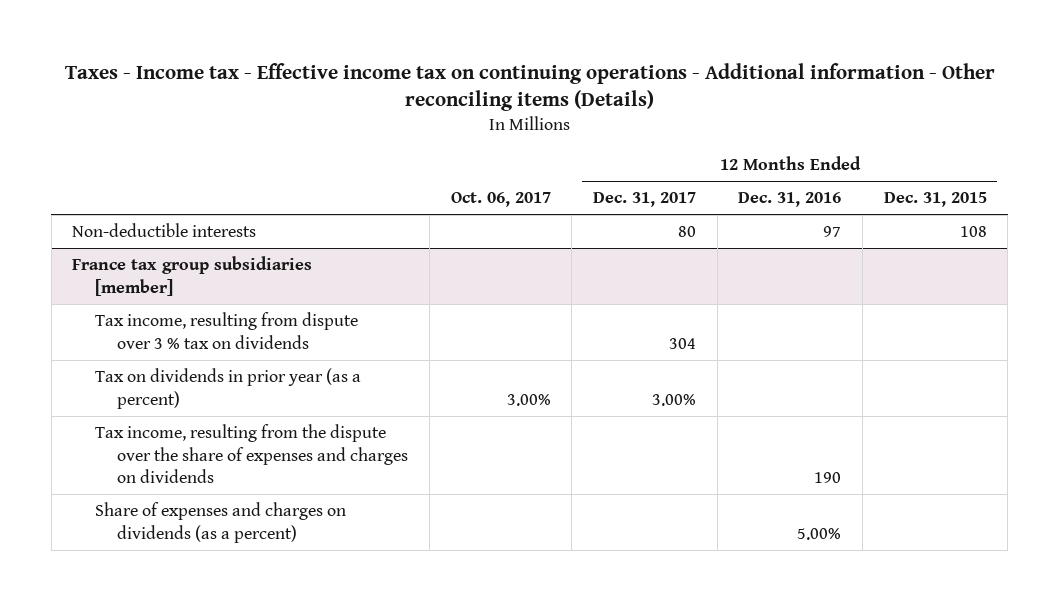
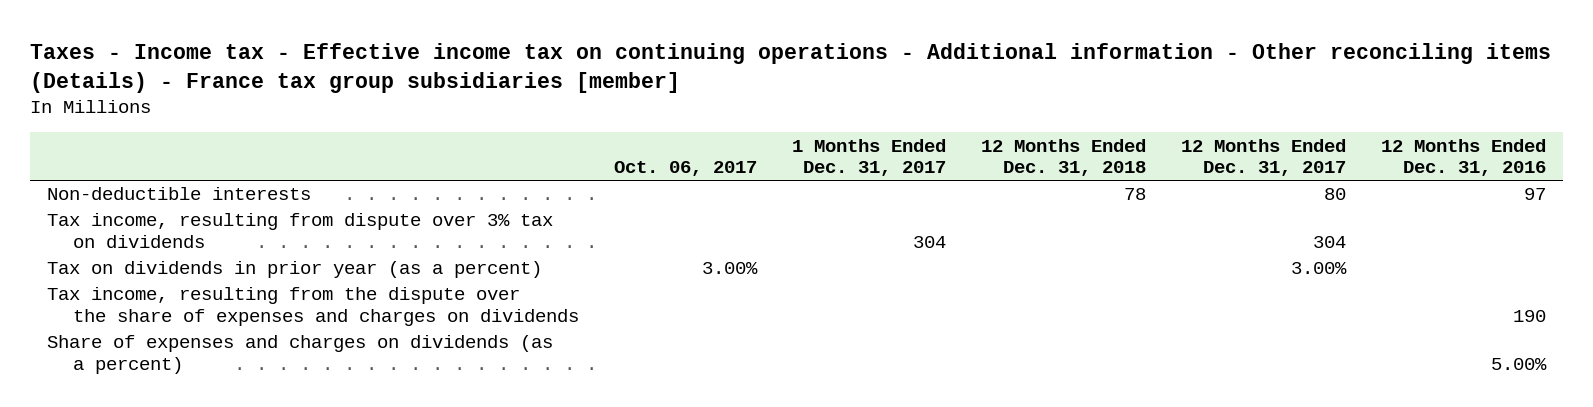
- Taxes - Income tax - Effective income tax on continuing operations - Additional information - Other reconciling items (Details)
+ Taxes - Income tax - Effective income tax on continuing operations - Additional information - Other reconciling items (Details) - France tax group subsidiaries [member]
- | Oct. 06, 2017 | 12 Months Ended Dec. 31, 2017 | 12 Months Ended Dec. 31, 2016 | 12 Months Ended Dec. 31, 2015
+ | Oct. 06, 2017 | 1 Months Ended Dec. 31, 2017 | 12 Months Ended Dec. 31, 2018 | 12 Months Ended Dec. 31, 2017 | 12 Months Ended Dec. 31, 2016
- France tax group subsidiaries [member]
- Tax income, resulting from dispute over 3 % tax on dividends | | 304 | |
+ Tax income, resulting from dispute over 3% tax on dividends | | 304 | | 304 |

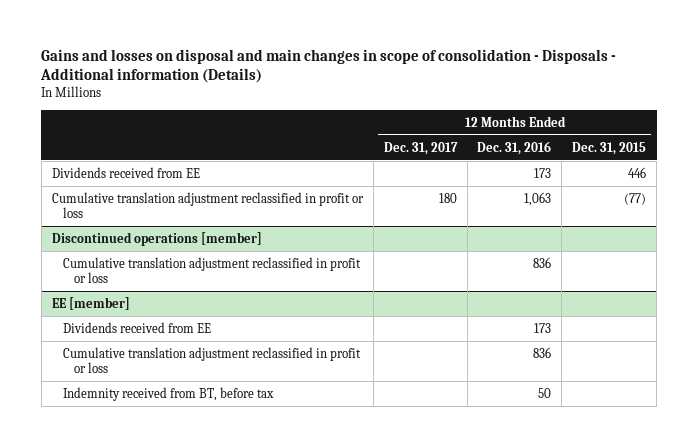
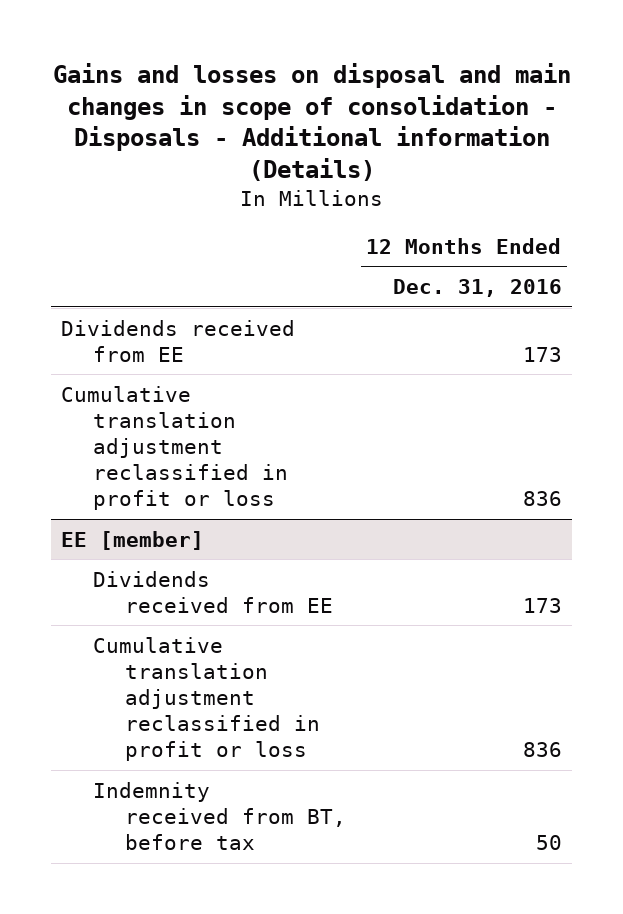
- | 12 Months Ended Dec. 31, 2017 | 12 Months Ended Dec. 31, 2016 | 12 Months Ended Dec. 31, 2015
+ | 12 Months Ended Dec. 31, 2016
- Cumulative translation adjustment reclassified in profit or loss | 180 | 1,063 | (77)
- Discontinued operations [member]

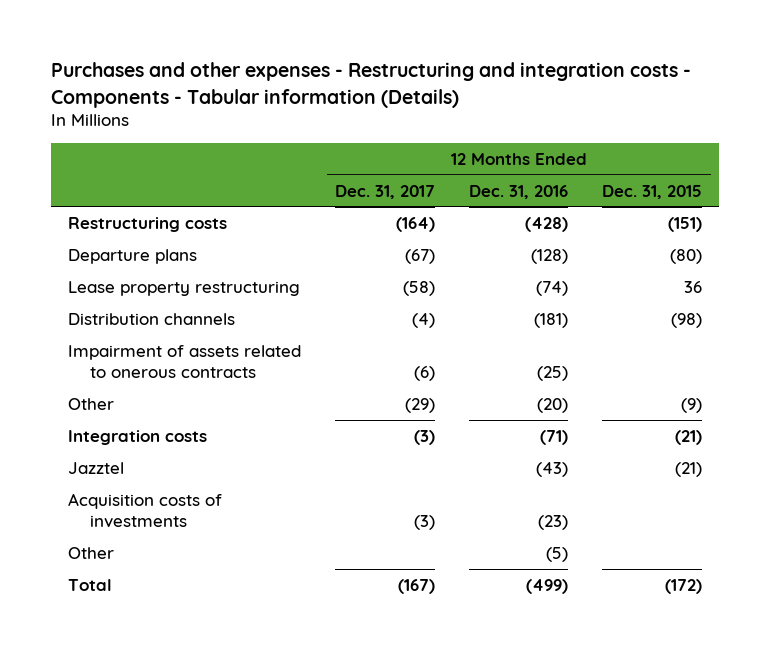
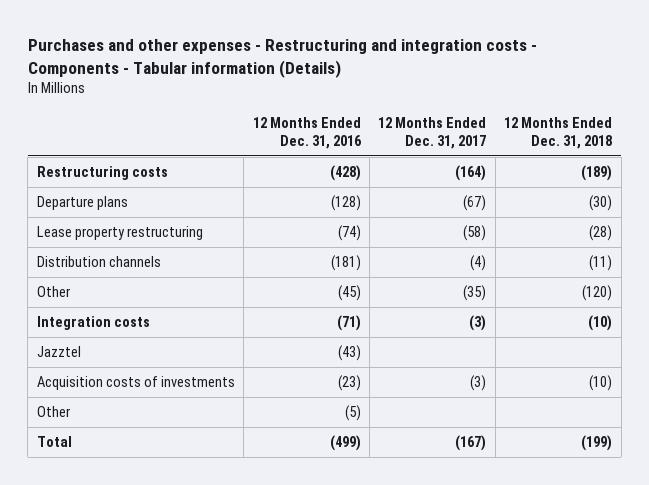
- | 12 Months Ended Dec. 31, 2017 | 12 Months Ended Dec. 31, 2016 | 12 Months Ended Dec. 31, 2015
+ | 12 Months Ended Dec. 31, 2016 | 12 Months Ended Dec. 31, 2017 | 12 Months Ended Dec. 31, 2018
- Impairment of assets related to onerous contracts | (6) | (25) |
- Other | (29) | (20) | (9)
+ Other | (45) | (35) | (120)

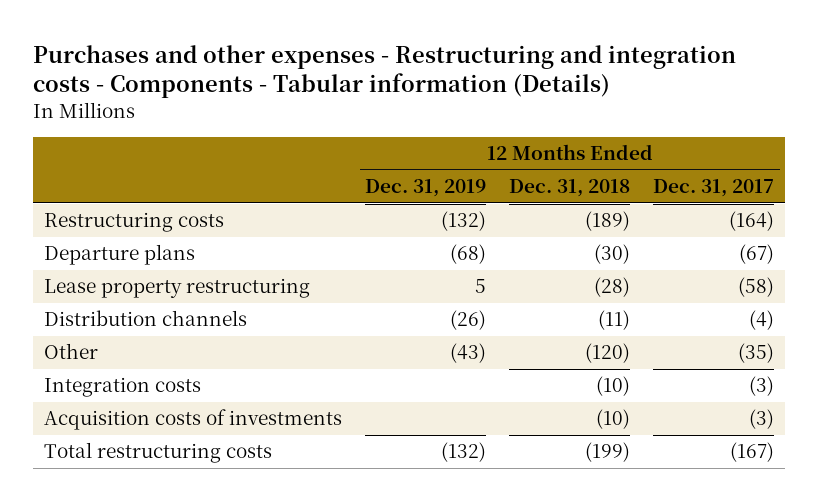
- | 12 Months Ended Dec. 31, 2016 | 12 Months Ended Dec. 31, 2017 | 12 Months Ended Dec. 31, 2018
+ | 12 Months Ended Dec. 31, 2019 | 12 Months Ended Dec. 31, 2018 | 12 Months Ended Dec. 31, 2017
- Jazztel | (43) | |
- Other | (5) | |
- Total | (499) | (167) | (199)
+ Total restructuring costs | (132) | (199) | (167)

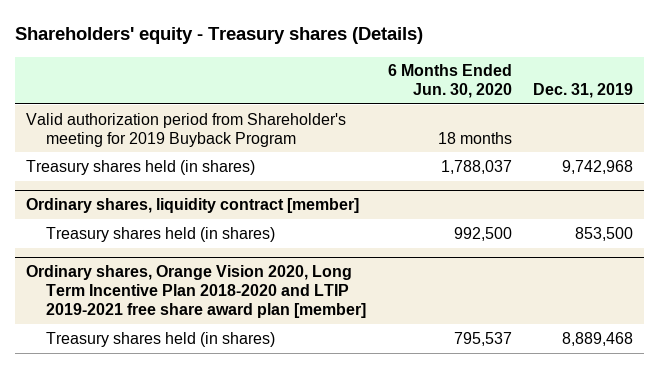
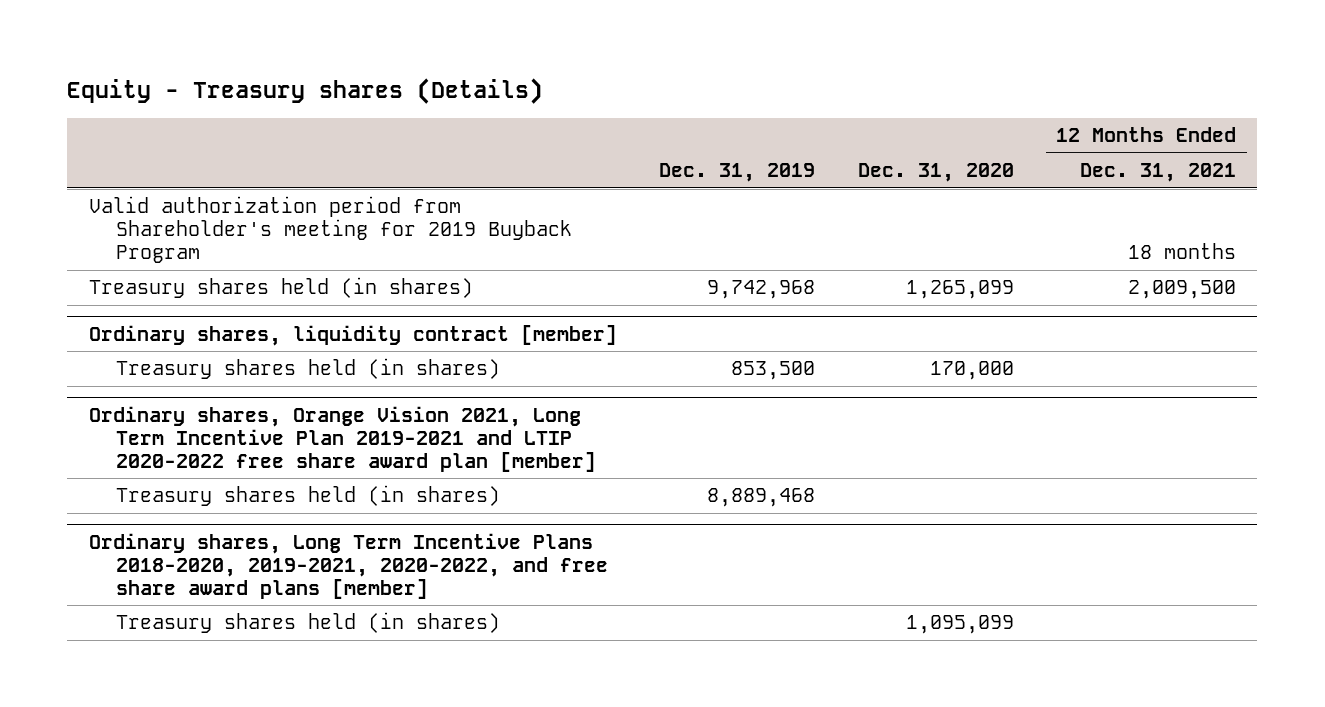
- Shareholders' equity - Treasury shares (Details)
+ Equity - Treasury shares (Details)
- | 6 Months Ended Jun. 30, 2020 | Dec. 31, 2019
+ | Dec. 31, 2019 | Dec. 31, 2020 | 12 Months Ended Dec. 31, 2021
- Ordinary shares, Orange Vision 2020, Long Term Incentive Plan 2018-2020 and LTIP 2019-2021 free share award plan [member]
+ Ordinary shares, Orange Vision 2021, Long Term Incentive Plan 2019-2021 and LTIP 2020-2022 free share award plan [member]
+ Ordinary shares, Long Term Incentive Plans 2018-2020, 2019-2021, 2020-2022, and free share award plans [member]
+ Treasury shares held (in shares) | | 1,095,099 |

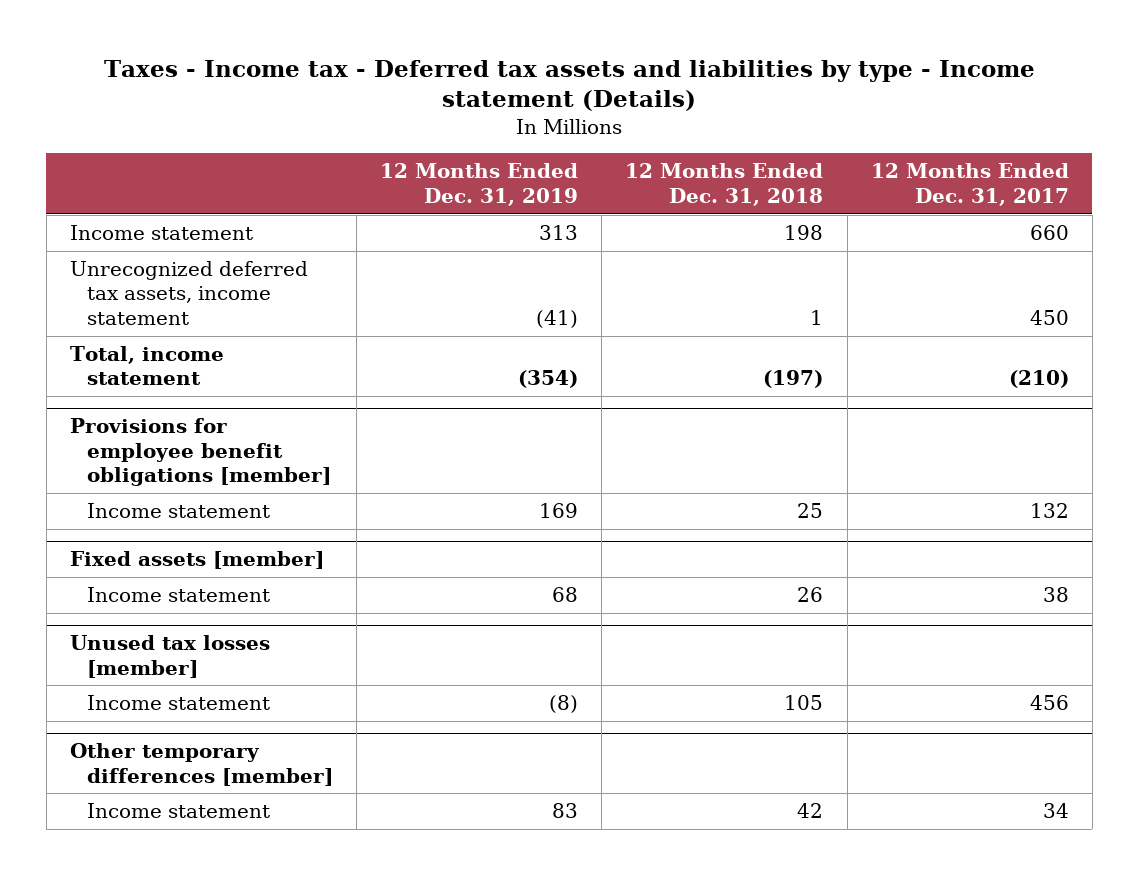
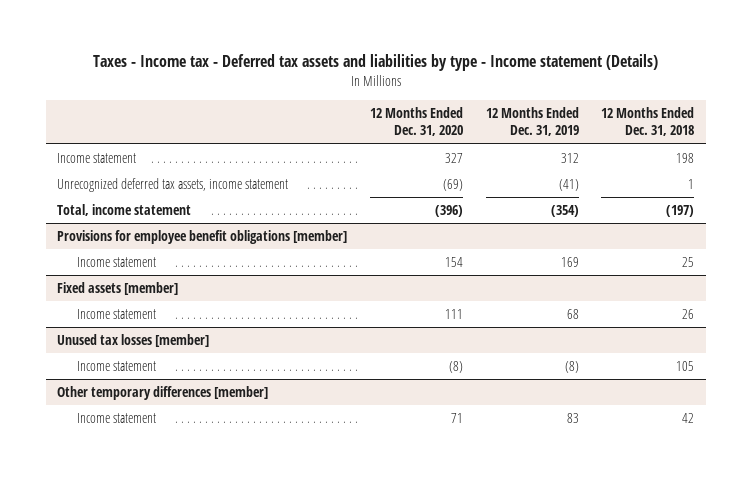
- | 12 Months Ended Dec. 31, 2019 | 12 Months Ended Dec. 31, 2018 | 12 Months Ended Dec. 31, 2017
+ | 12 Months Ended Dec. 31, 2020 | 12 Months Ended Dec. 31, 2019 | 12 Months Ended Dec. 31, 2018
- Income statement | 313 | 198 | 660
+ Income statement | 327 | 312 | 198

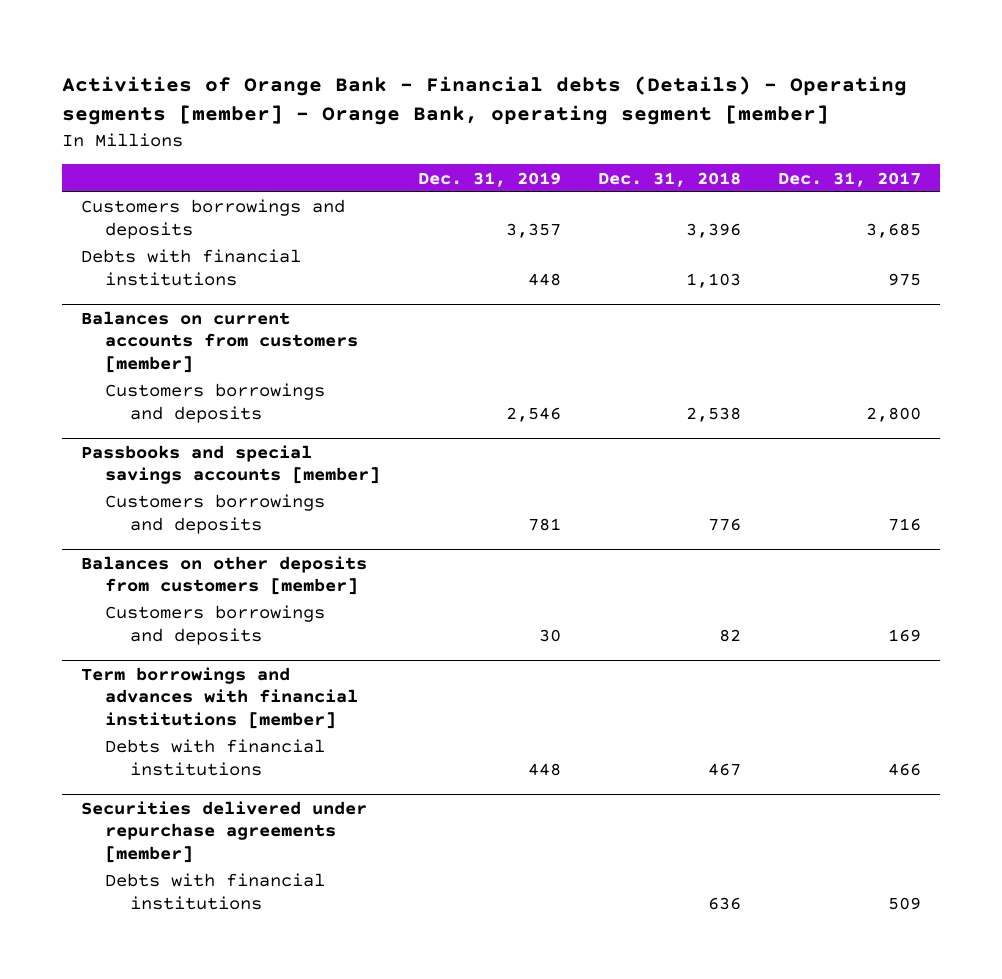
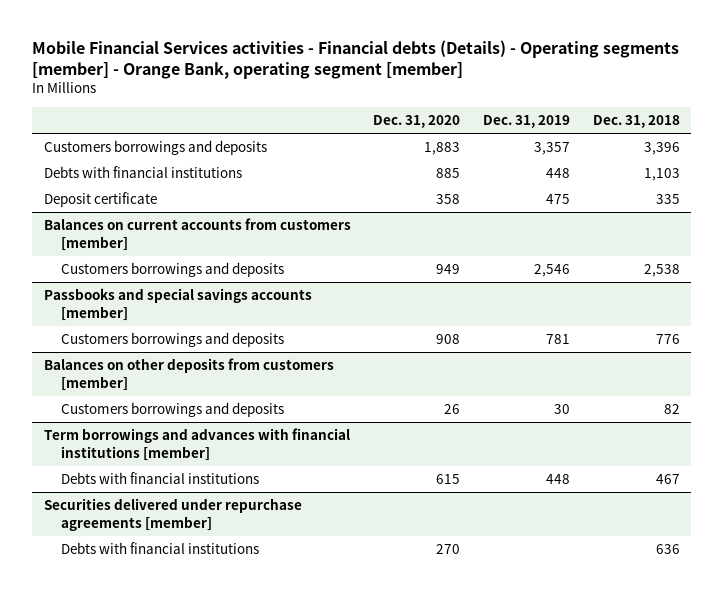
- Activities of Orange Bank - Financial debts (Details) - Operating segments [member] - Orange Bank, operating segment [member]
+ Mobile Financial Services activities - Financial debts (Details) - Operating segments [member] - Orange Bank, operating segment [member]
- | Dec. 31, 2019 | Dec. 31, 2018 | Dec. 31, 2017
+ | Dec. 31, 2020 | Dec. 31, 2019 | Dec. 31, 2018
+ Deposit certificate | 358 | 475 | 335

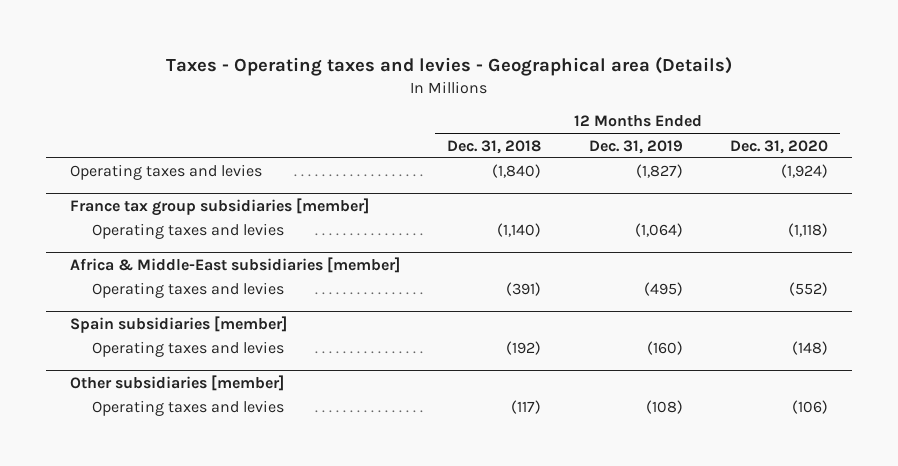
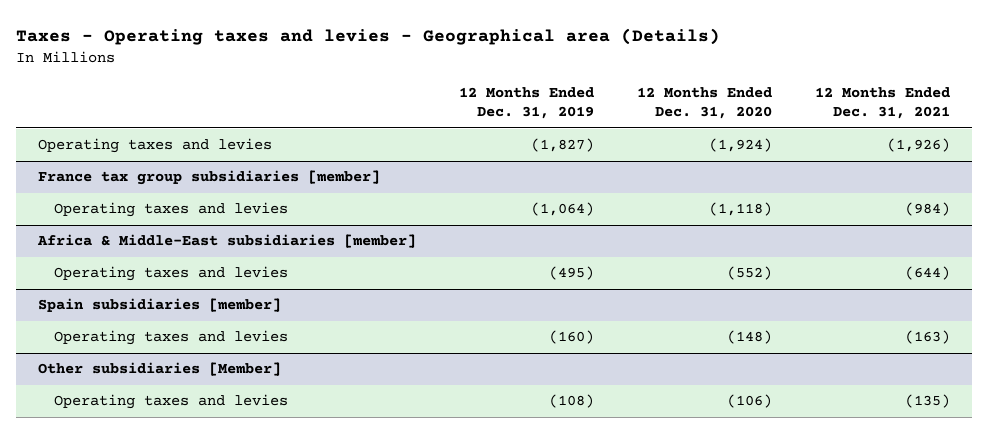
- | 12 Months Ended Dec. 31, 2018 | 12 Months Ended Dec. 31, 2019 | 12 Months Ended Dec. 31, 2020
+ | 12 Months Ended Dec. 31, 2019 | 12 Months Ended Dec. 31, 2020 | 12 Months Ended Dec. 31, 2021
- Other subsidiaries [member]
+ Other subsidiaries [Member]

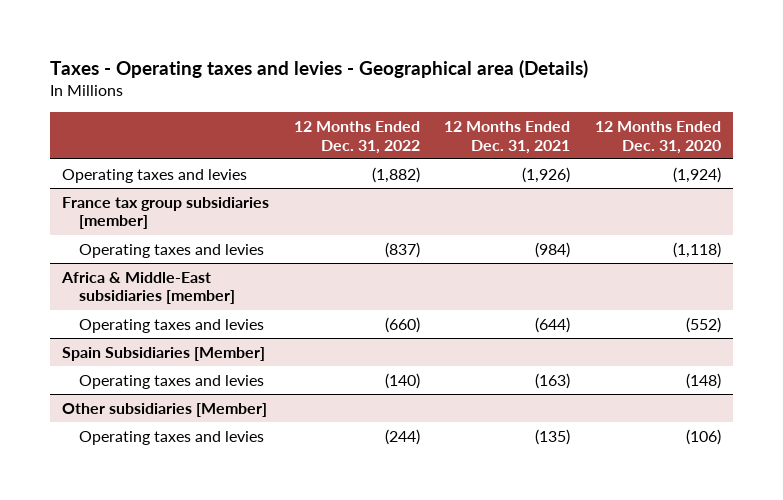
- | 12 Months Ended Dec. 31, 2019 | 12 Months Ended Dec. 31, 2020 | 12 Months Ended Dec. 31, 2021
+ | 12 Months Ended Dec. 31, 2022 | 12 Months Ended Dec. 31, 2021 | 12 Months Ended Dec. 31, 2020
- Spain subsidiaries [member]
+ Spain Subsidiaries [Member]

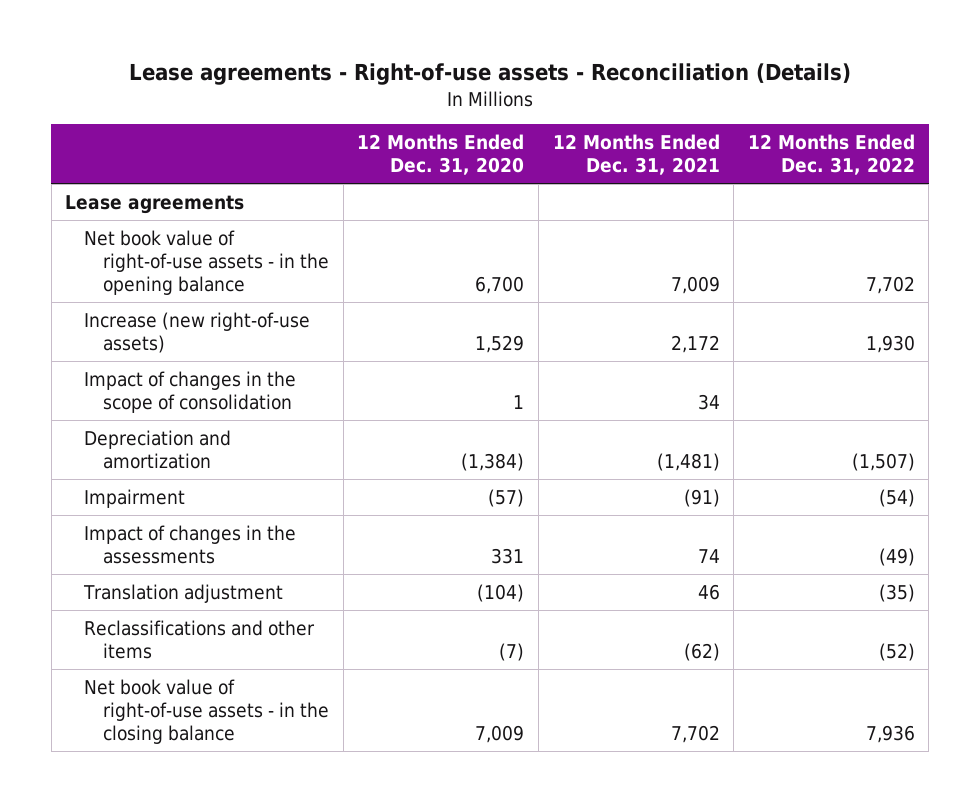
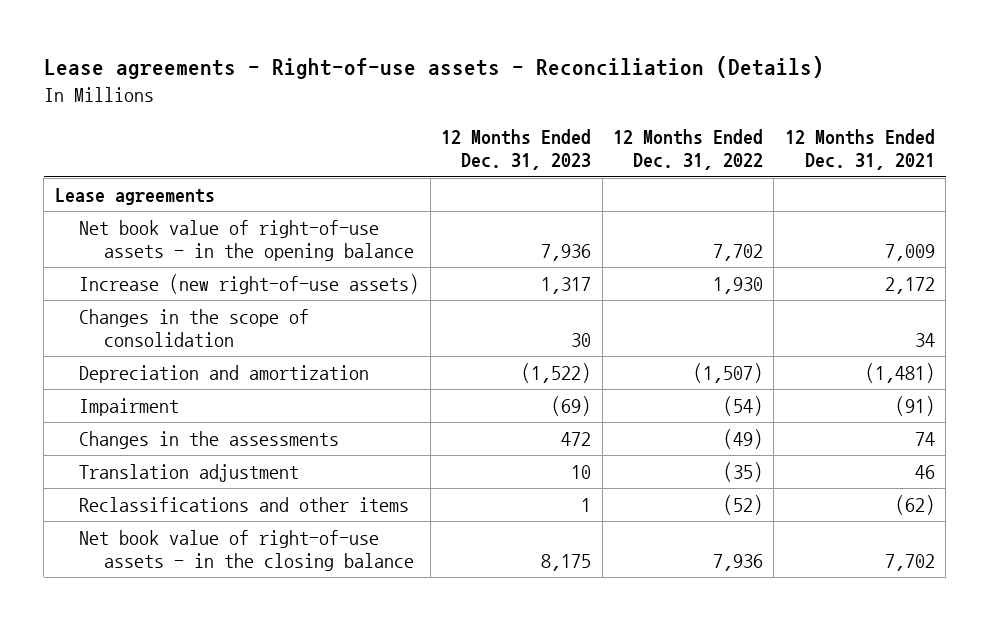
- | 12 Months Ended Dec. 31, 2020 | 12 Months Ended Dec. 31, 2021 | 12 Months Ended Dec. 31, 2022
+ | 12 Months Ended Dec. 31, 2023 | 12 Months Ended Dec. 31, 2022 | 12 Months Ended Dec. 31, 2021
- Impact of changes in the scope of consolidation | 1 | 34 |
+ Changes in the scope of consolidation | 30 | | 34
- Impact of changes in the assessments | 331 | 74 | (49)
+ Changes in the assessments | 472 | (49) | 74

